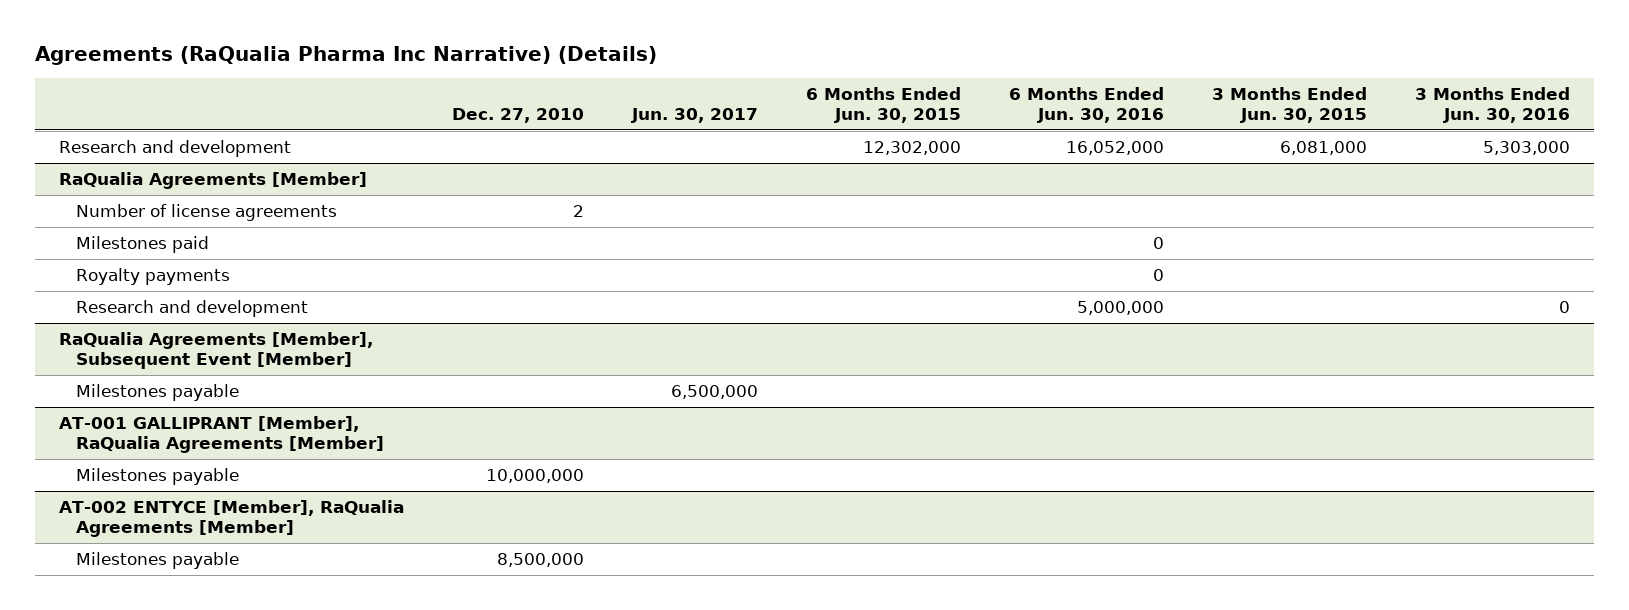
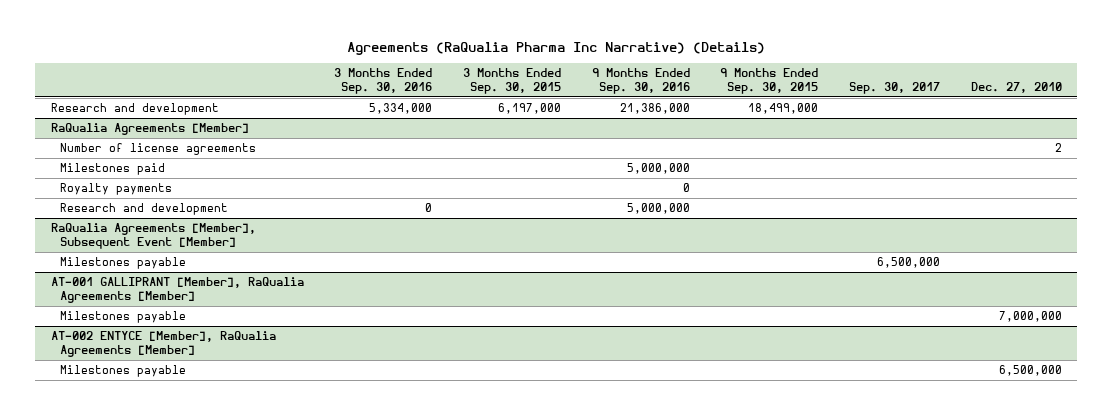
- | Dec. 27, 2010 | Jun. 30, 2017 | 6 Months Ended Jun. 30, 2015 | 6 Months Ended Jun. 30, 2016 | 3 Months Ended Jun. 30, 2015 | 3 Months Ended Jun. 30, 2016
+ | 3 Months Ended Sep. 30, 2016 | 3 Months Ended Sep. 30, 2015 | 9 Months Ended Sep. 30, 2016 | 9 Months Ended Sep. 30, 2015 | Sep. 30, 2017 | Dec. 27, 2010
@ AT-001 GALLIPRANT [Member], RaQualia Agreements [Member]
- Milestones payable | 10,000,000 | | | | |
+ Milestones payable | | | | | | 7,000,000
@ AT-002 ENTYCE [Member], RaQualia Agreements [Member]
- Milestones payable | 8,500,000 | | | | |
+ Milestones payable | | | | | | 6,500,000

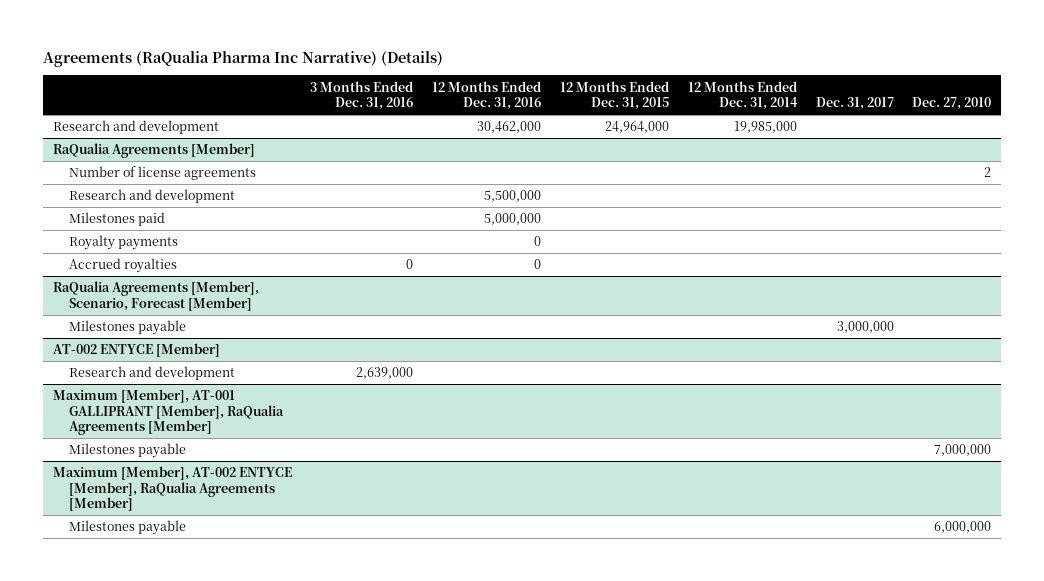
- | 3 Months Ended Sep. 30, 2016 | 3 Months Ended Sep. 30, 2015 | 9 Months Ended Sep. 30, 2016 | 9 Months Ended Sep. 30, 2015 | Sep. 30, 2017 | Dec. 27, 2010
+ | 3 Months Ended Dec. 31, 2016 | 12 Months Ended Dec. 31, 2016 | 12 Months Ended Dec. 31, 2015 | 12 Months Ended Dec. 31, 2014 | Dec. 31, 2017 | Dec. 27, 2010
@ RaQualia Agreements [Member]
moved up: Research and development | | 5,500,000 | | | |
- RaQualia Agreements [Member], Subsequent Event [Member]
- Milestones payable | | | | | 6,500,000 |
- AT-001 GALLIPRANT [Member], RaQualia Agreements [Member]
@ RaQualia Agreements [Member]
+ Accrued royalties | 0 | 0 | | | |
+ RaQualia Agreements [Member], Scenario, Forecast [Member]
+ Milestones payable | | | | | 3,000,000 |
+ AT-002 ENTYCE [Member]
+ Research and development | 2,639,000 | | | | |
+ Maximum [Member], AT-001 GALLIPRANT [Member], RaQualia Agreements [Member]
- AT-002 ENTYCE [Member], RaQualia Agreements [Member]
- Milestones payable | | | | | | 6,500,000
+ Maximum [Member], AT-002 ENTYCE [Member], RaQualia Agreements [Member]
+ Milestones payable | | | | | | 6,000,000

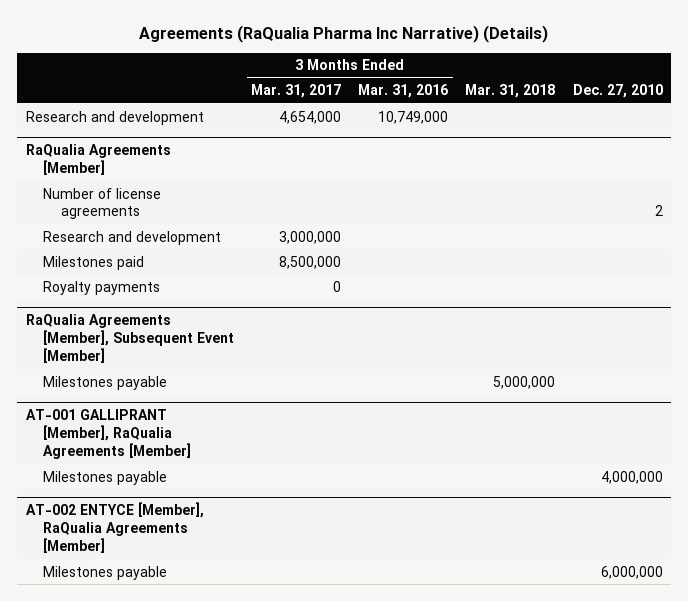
- | 3 Months Ended Dec. 31, 2016 | 12 Months Ended Dec. 31, 2016 | 12 Months Ended Dec. 31, 2015 | 12 Months Ended Dec. 31, 2014 | Dec. 31, 2017 | Dec. 27, 2010
+ | 3 Months Ended Mar. 31, 2017 | 3 Months Ended Mar. 31, 2016 | Mar. 31, 2018 | Dec. 27, 2010
@ RaQualia Agreements [Member]
- Accrued royalties | 0 | 0 | | | |
- RaQualia Agreements [Member], Scenario, Forecast [Member]
- Milestones payable | | | | | 3,000,000 |
- AT-002 ENTYCE [Member]
- Research and development | 2,639,000 | | | | |
- Maximum [Member], AT-001 GALLIPRANT [Member], RaQualia Agreements [Member]
- Milestones payable | | | | | | 7,000,000
- Maximum [Member], AT-002 ENTYCE [Member], RaQualia Agreements [Member]
+ RaQualia Agreements [Member], Subsequent Event [Member]
+ Milestones payable | | | 5,000,000 |
+ AT-001 GALLIPRANT [Member], RaQualia Agreements [Member]
+ Milestones payable | | | | 4,000,000
+ AT-002 ENTYCE [Member], RaQualia Agreements [Member]

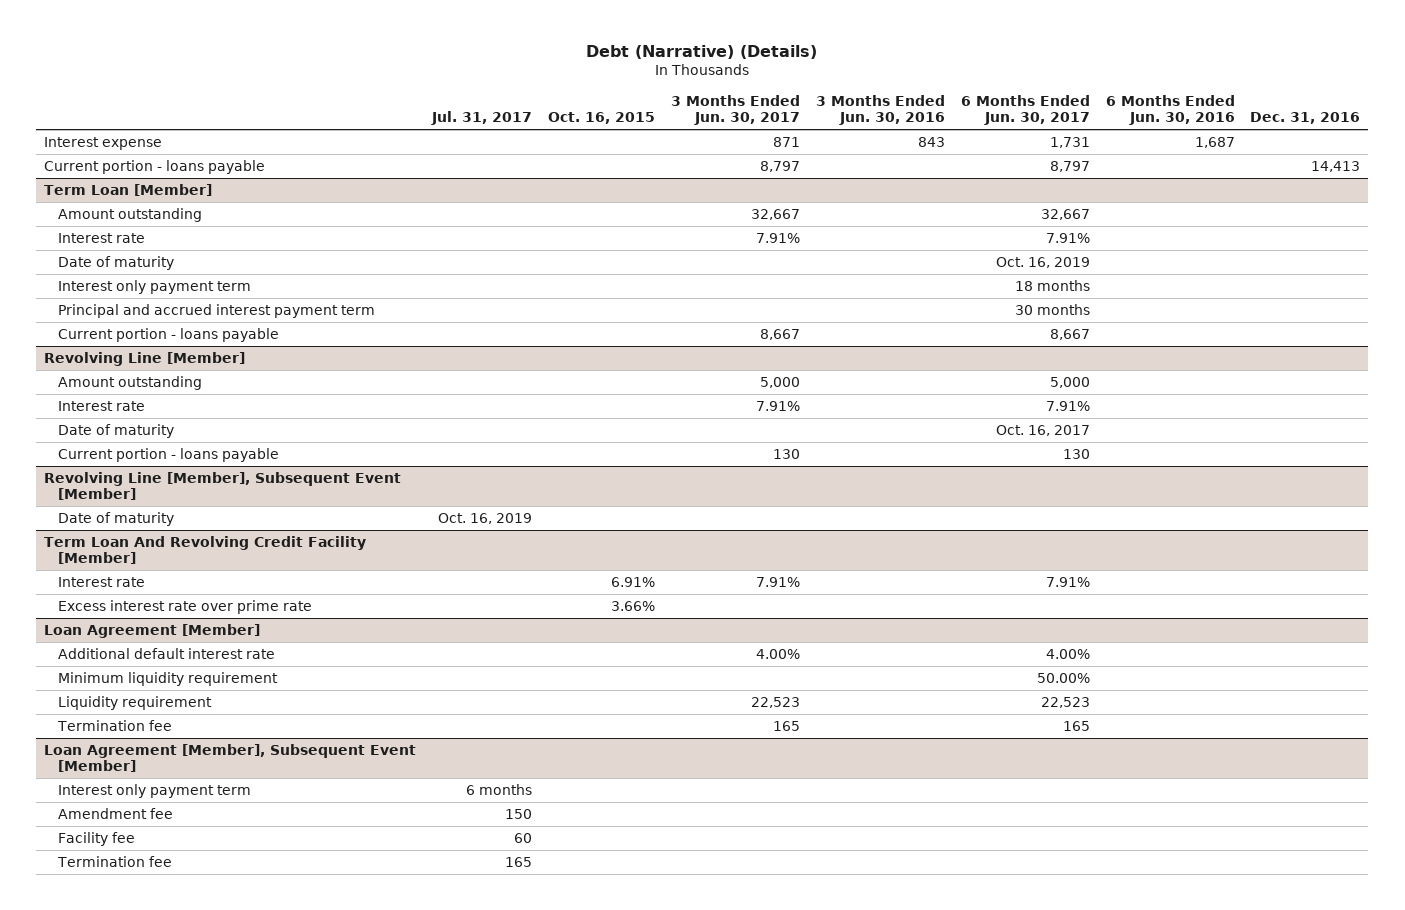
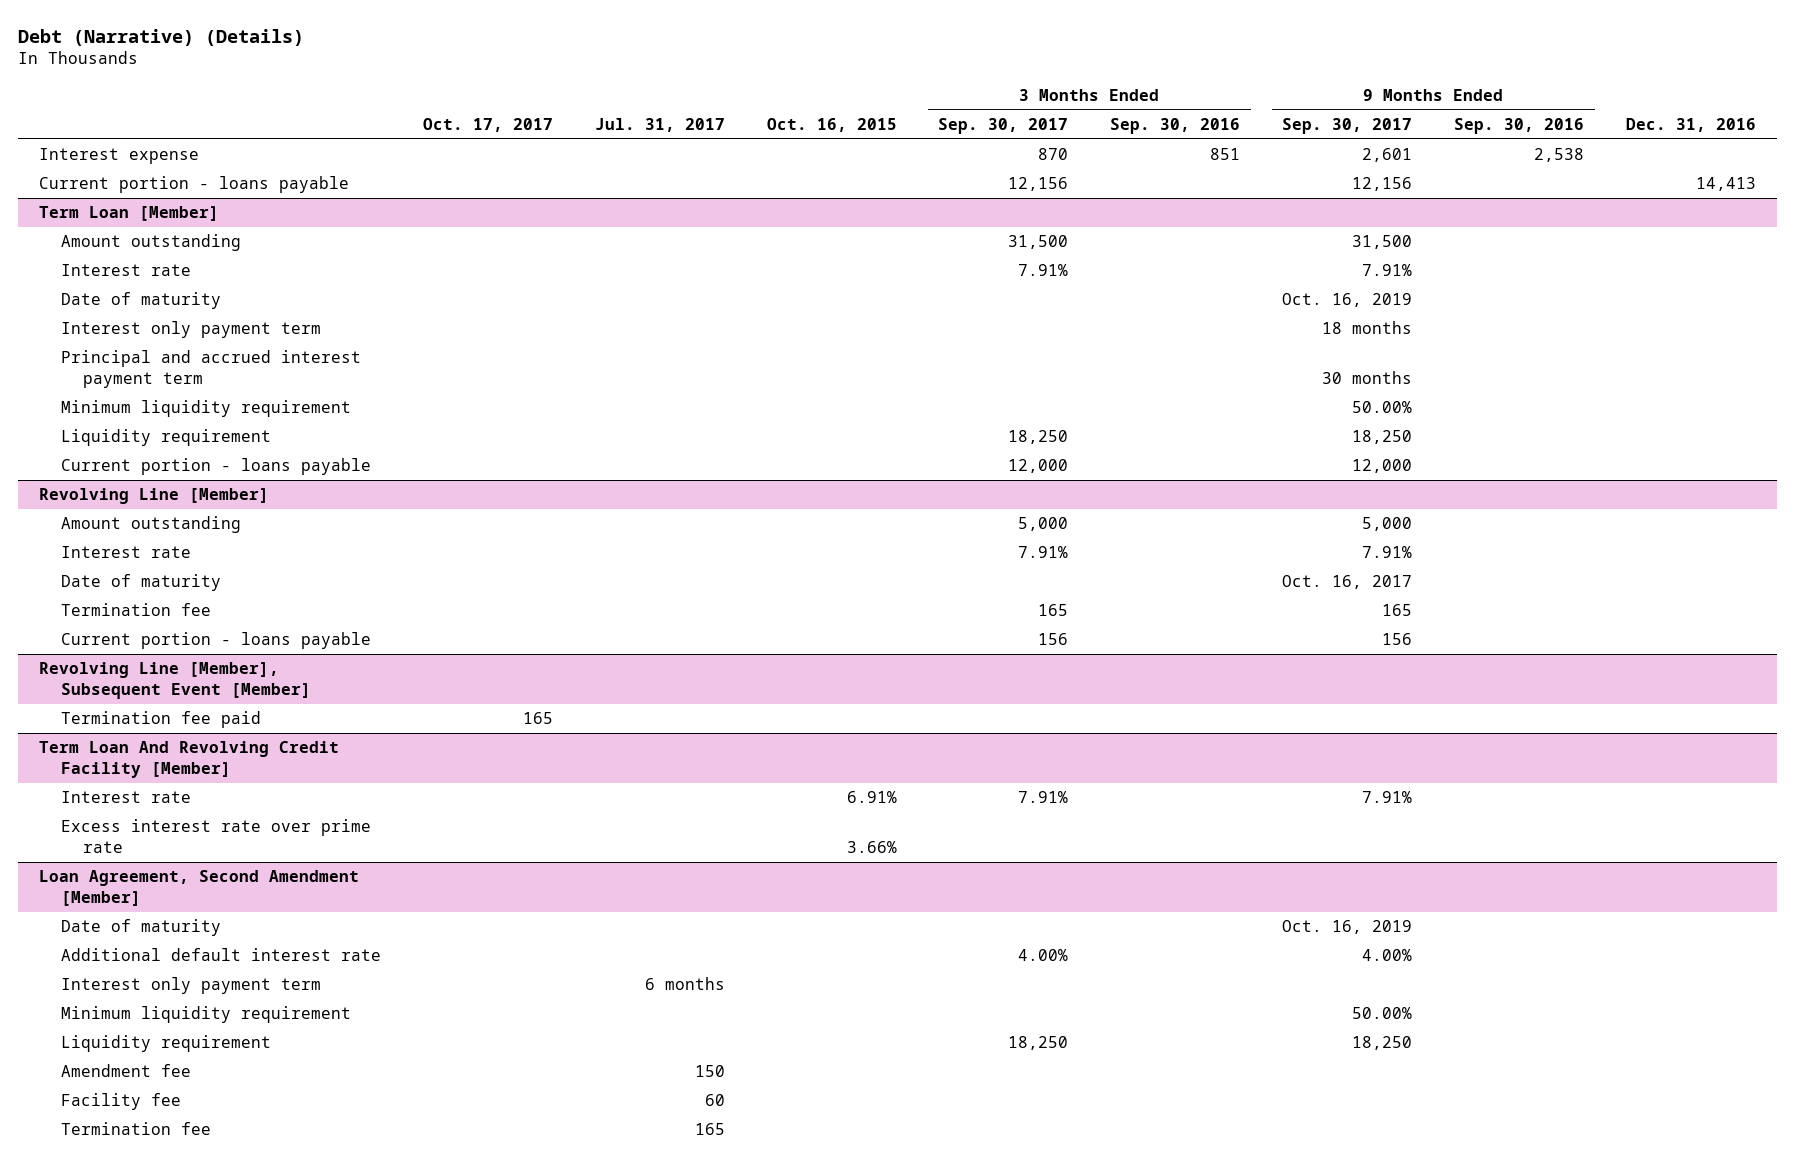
- | Jul. 31, 2017 | Oct. 16, 2015 | 3 Months Ended Jun. 30, 2017 | 3 Months Ended Jun. 30, 2016 | 6 Months Ended Jun. 30, 2017 | 6 Months Ended Jun. 30, 2016 | Dec. 31, 2016
+ | Oct. 17, 2017 | Jul. 31, 2017 | Oct. 16, 2015 | 3 Months Ended Sep. 30, 2017 | 3 Months Ended Sep. 30, 2016 | 9 Months Ended Sep. 30, 2017 | 9 Months Ended Sep. 30, 2016 | Dec. 31, 2016
@ Term Loan [Member]
+ Minimum liquidity requirement | | | | | | 50.00% | |
+ Liquidity requirement | | | | 18,250 | | 18,250 | |
@ Revolving Line [Member]
+ Termination fee | | | | 165 | | 165 | |
@ Revolving Line [Member], Subsequent Event [Member]
- Date of maturity | Oct. 16, 2019 | | | | | |
+ Termination fee paid | 165 | | | | | | |
- Loan Agreement [Member]
- Additional default interest rate | | | 4.00% | | 4.00% | |
- Minimum liquidity requirement | | | | | 50.00% | |
- Liquidity requirement | | | 22,523 | | 22,523 | |
- Termination fee | | | 165 | | 165 | |
- Loan Agreement [Member], Subsequent Event [Member]
+ Loan Agreement, Second Amendment [Member]
+ Date of maturity | | | | | | Oct. 16, 2019 | |
+ Additional default interest rate | | | | 4.00% | | 4.00% | |
+ Minimum liquidity requirement | | | | | | 50.00% | |
+ Liquidity requirement | | | | 18,250 | | 18,250 | |

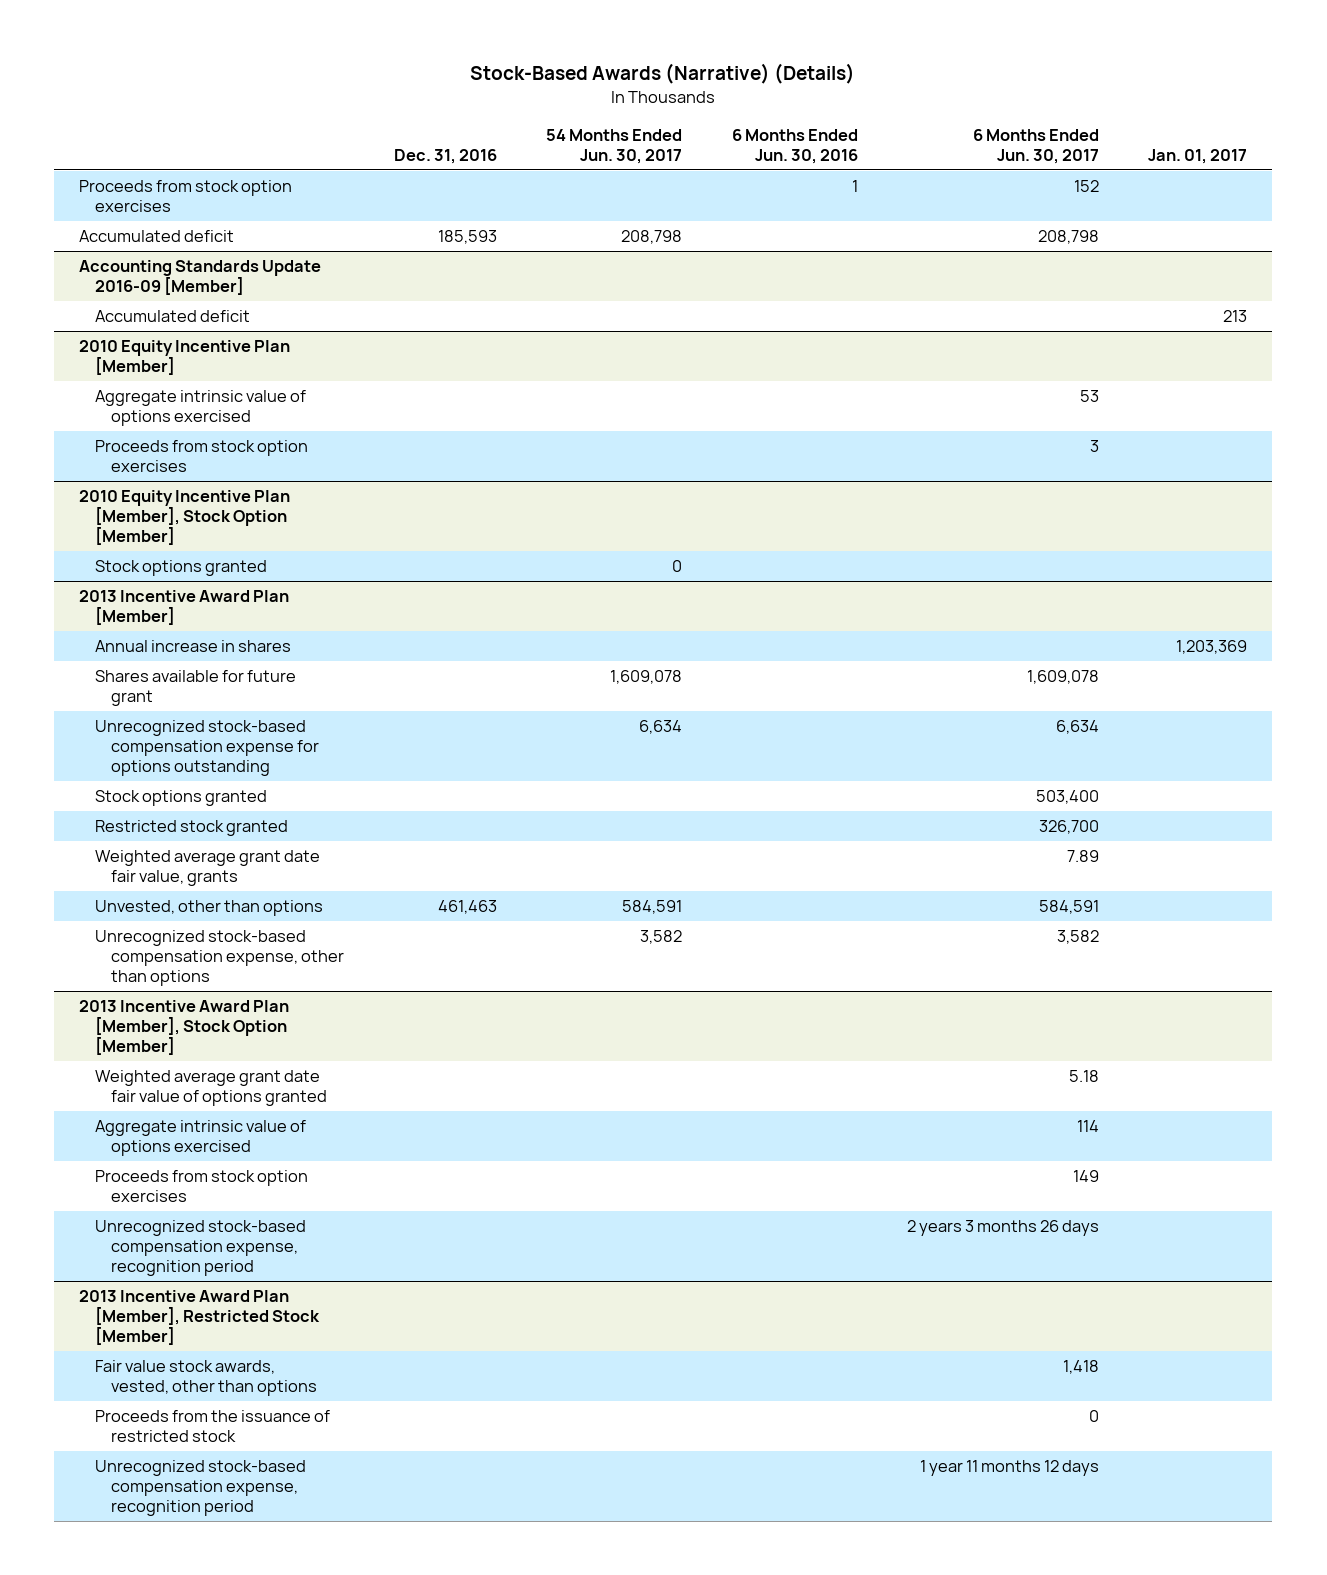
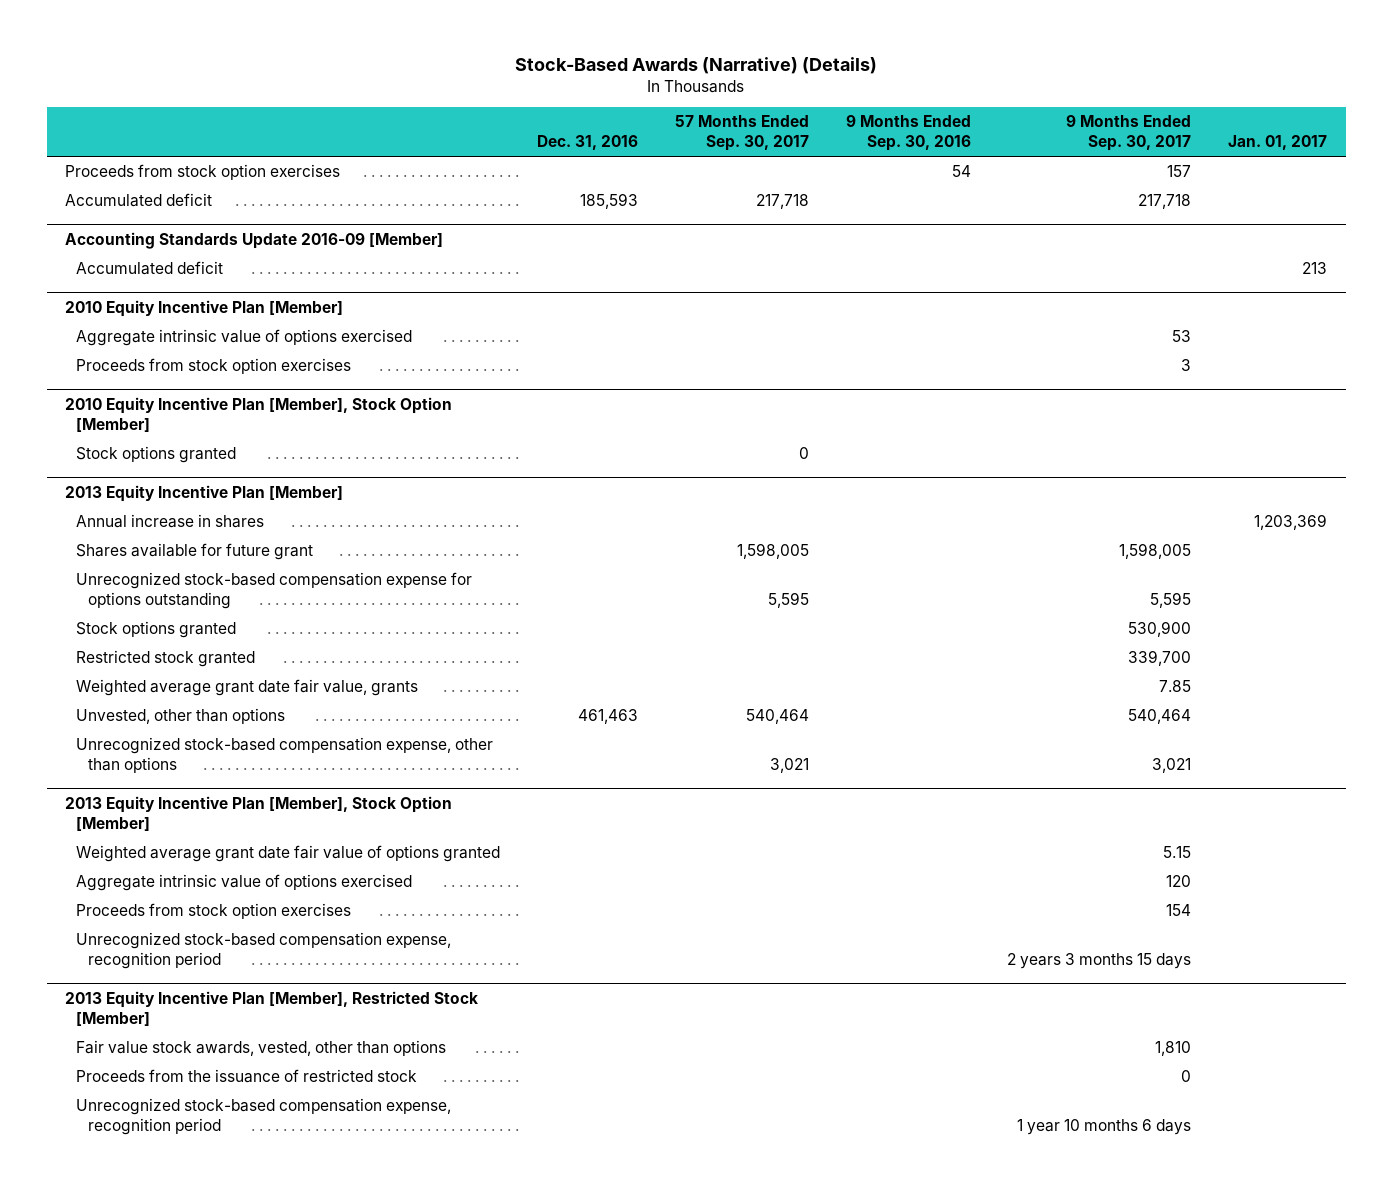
- | Dec. 31, 2016 | 54 Months Ended Jun. 30, 2017 | 6 Months Ended Jun. 30, 2016 | 6 Months Ended Jun. 30, 2017 | Jan. 01, 2017
+ | Dec. 31, 2016 | 57 Months Ended Sep. 30, 2017 | 9 Months Ended Sep. 30, 2016 | 9 Months Ended Sep. 30, 2017 | Jan. 01, 2017
- 2013 Incentive Award Plan [Member]
+ 2013 Equity Incentive Plan [Member]
- 2013 Incentive Award Plan [Member], Stock Option [Member]
+ 2013 Equity Incentive Plan [Member], Stock Option [Member]
- 2013 Incentive Award Plan [Member], Restricted Stock [Member]
+ 2013 Equity Incentive Plan [Member], Restricted Stock [Member]

